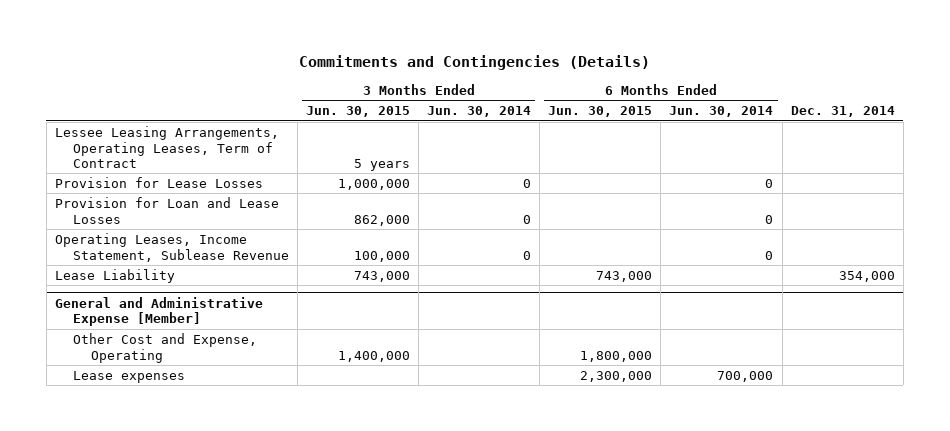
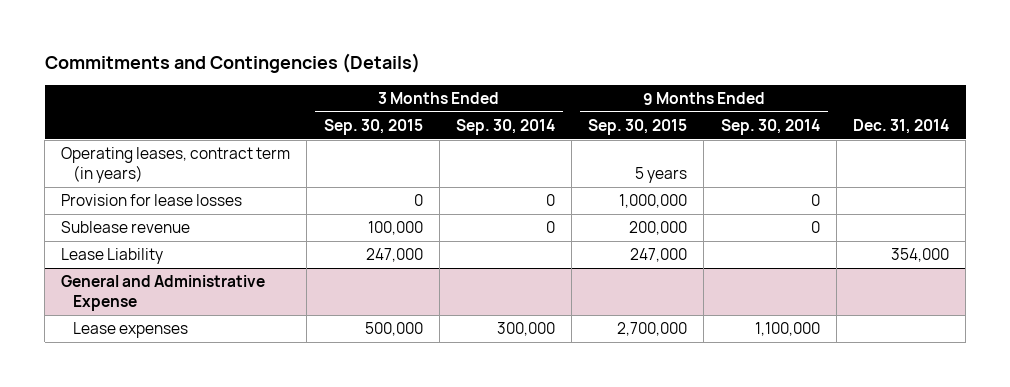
- | 3 Months Ended Jun. 30, 2015 | 3 Months Ended Jun. 30, 2014 | 6 Months Ended Jun. 30, 2015 | 6 Months Ended Jun. 30, 2014 | Dec. 31, 2014
+ | 3 Months Ended Sep. 30, 2015 | 3 Months Ended Sep. 30, 2014 | 9 Months Ended Sep. 30, 2015 | 9 Months Ended Sep. 30, 2014 | Dec. 31, 2014
- Lessee Leasing Arrangements, Operating Leases, Term of Contract | 5 years | | | |
- Provision for Lease Losses | 1,000,000 | 0 | | 0 |
- Provision for Loan and Lease Losses | 862,000 | 0 | | 0 |
- Operating Leases, Income Statement, Sublease Revenue | 100,000 | 0 | | 0 |
+ Operating leases, contract term (in years) | | | 5 years | |
+ Provision for lease losses | 0 | 0 | 1,000,000 | 0 |
+ Sublease revenue | 100,000 | 0 | 200,000 | 0 |
- General and Administrative Expense [Member]
- Other Cost and Expense, Operating | 1,400,000 | | 1,800,000 | |
+ General and Administrative Expense

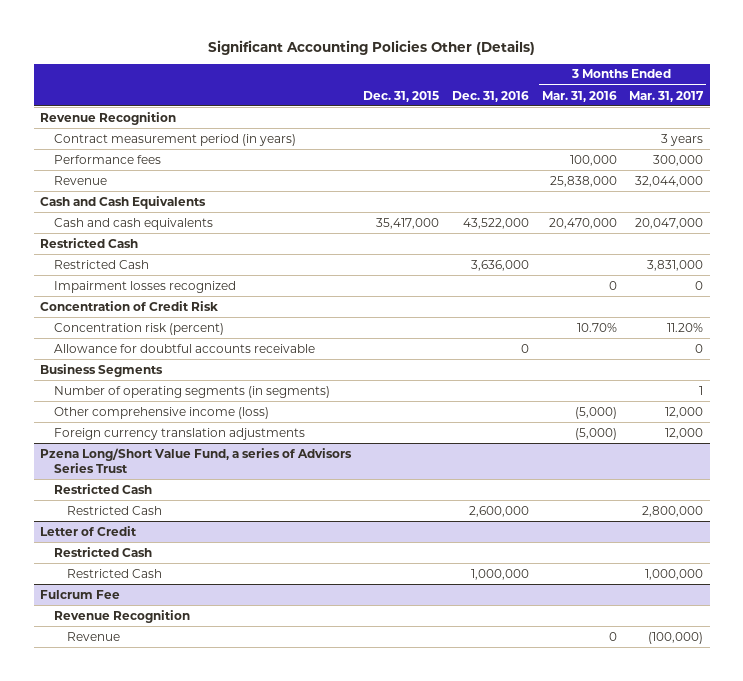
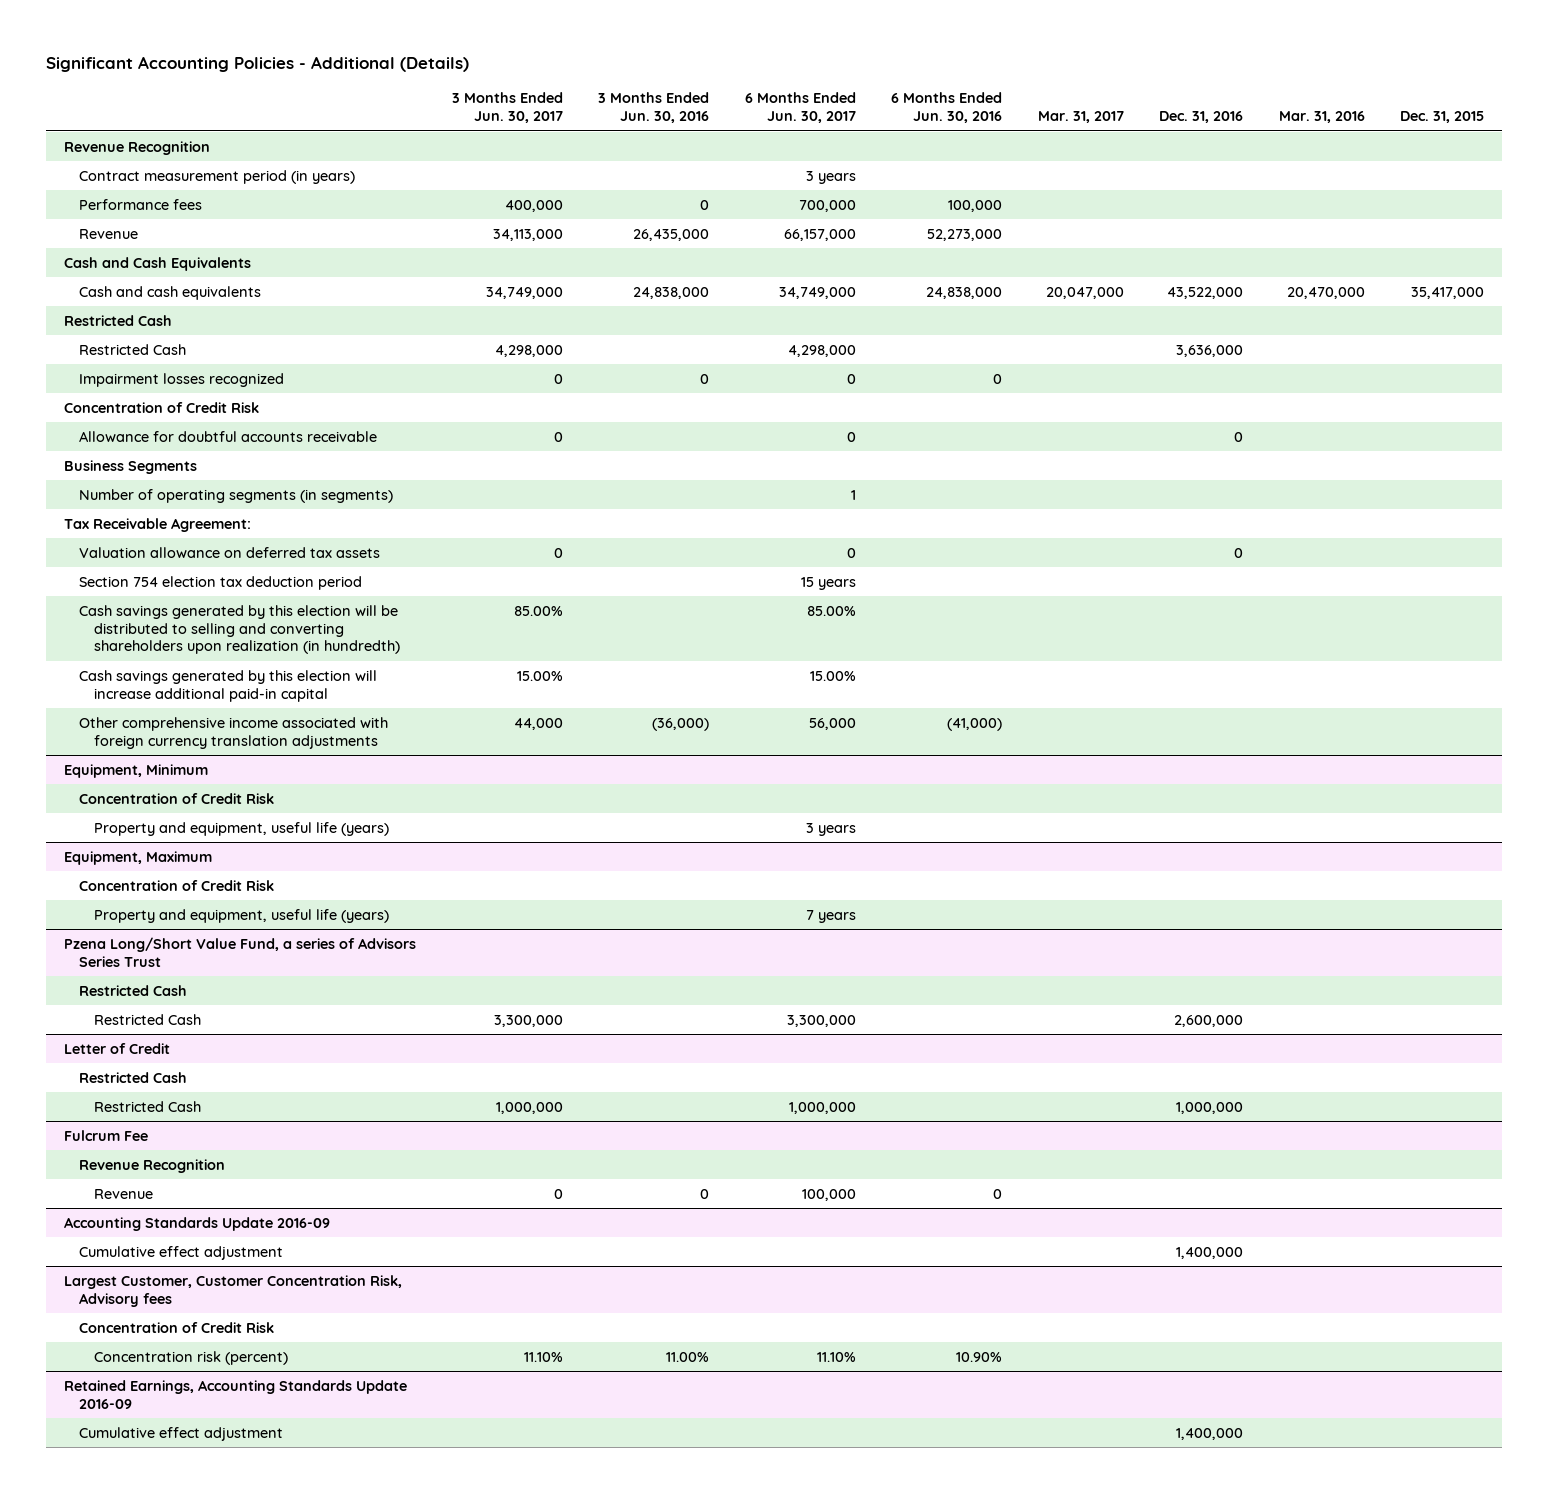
- Significant Accounting Policies Other (Details)
+ Significant Accounting Policies - Additional (Details)
- | Dec. 31, 2015 | Dec. 31, 2016 | 3 Months Ended Mar. 31, 2016 | 3 Months Ended Mar. 31, 2017
+ | 3 Months Ended Jun. 30, 2017 | 3 Months Ended Jun. 30, 2016 | 6 Months Ended Jun. 30, 2017 | 6 Months Ended Jun. 30, 2016 | Mar. 31, 2017 | Dec. 31, 2016 | Mar. 31, 2016 | Dec. 31, 2015
- Concentration risk (percent) | | | 10.70% | 11.20%
- Other comprehensive income (loss) | | | (5,000) | 12,000
- Foreign currency translation adjustments | | | (5,000) | 12,000
+ Tax Receivable Agreement:
+ Valuation allowance on deferred tax assets | 0 | | 0 | | | 0 | |
+ Section 754 election tax deduction period | | | 15 years | | | | |
+ Cash savings generated by this election will be distributed to selling and converting shareholders upon realization (in hundredth) | 85.00% | | 85.00% | | | | |
+ Cash savings generated by this election will increase additional paid-in capital | 15.00% | | 15.00% | | | | |
+ Other comprehensive income associated with foreign currency translation adjustments | 44,000 | (36,000) | 56,000 | (41,000) | | | |
+ Equipment, Minimum
+ Concentration of Credit Risk
+ Property and equipment, useful life (years) | | | 3 years | | | | |
+ Equipment, Maximum
+ Concentration of Credit Risk
+ Property and equipment, useful life (years) | | | 7 years | | | | |
+ Accounting Standards Update 2016-09
+ Cumulative effect adjustment | | | | | | 1,400,000 | |
+ Largest Customer, Customer Concentration Risk, Advisory fees
+ Concentration of Credit Risk
+ Concentration risk (percent) | 11.10% | 11.00% | 11.10% | 10.90% | | | |
+ Retained Earnings, Accounting Standards Update 2016-09
+ Cumulative effect adjustment | | | | | | 1,400,000 | |

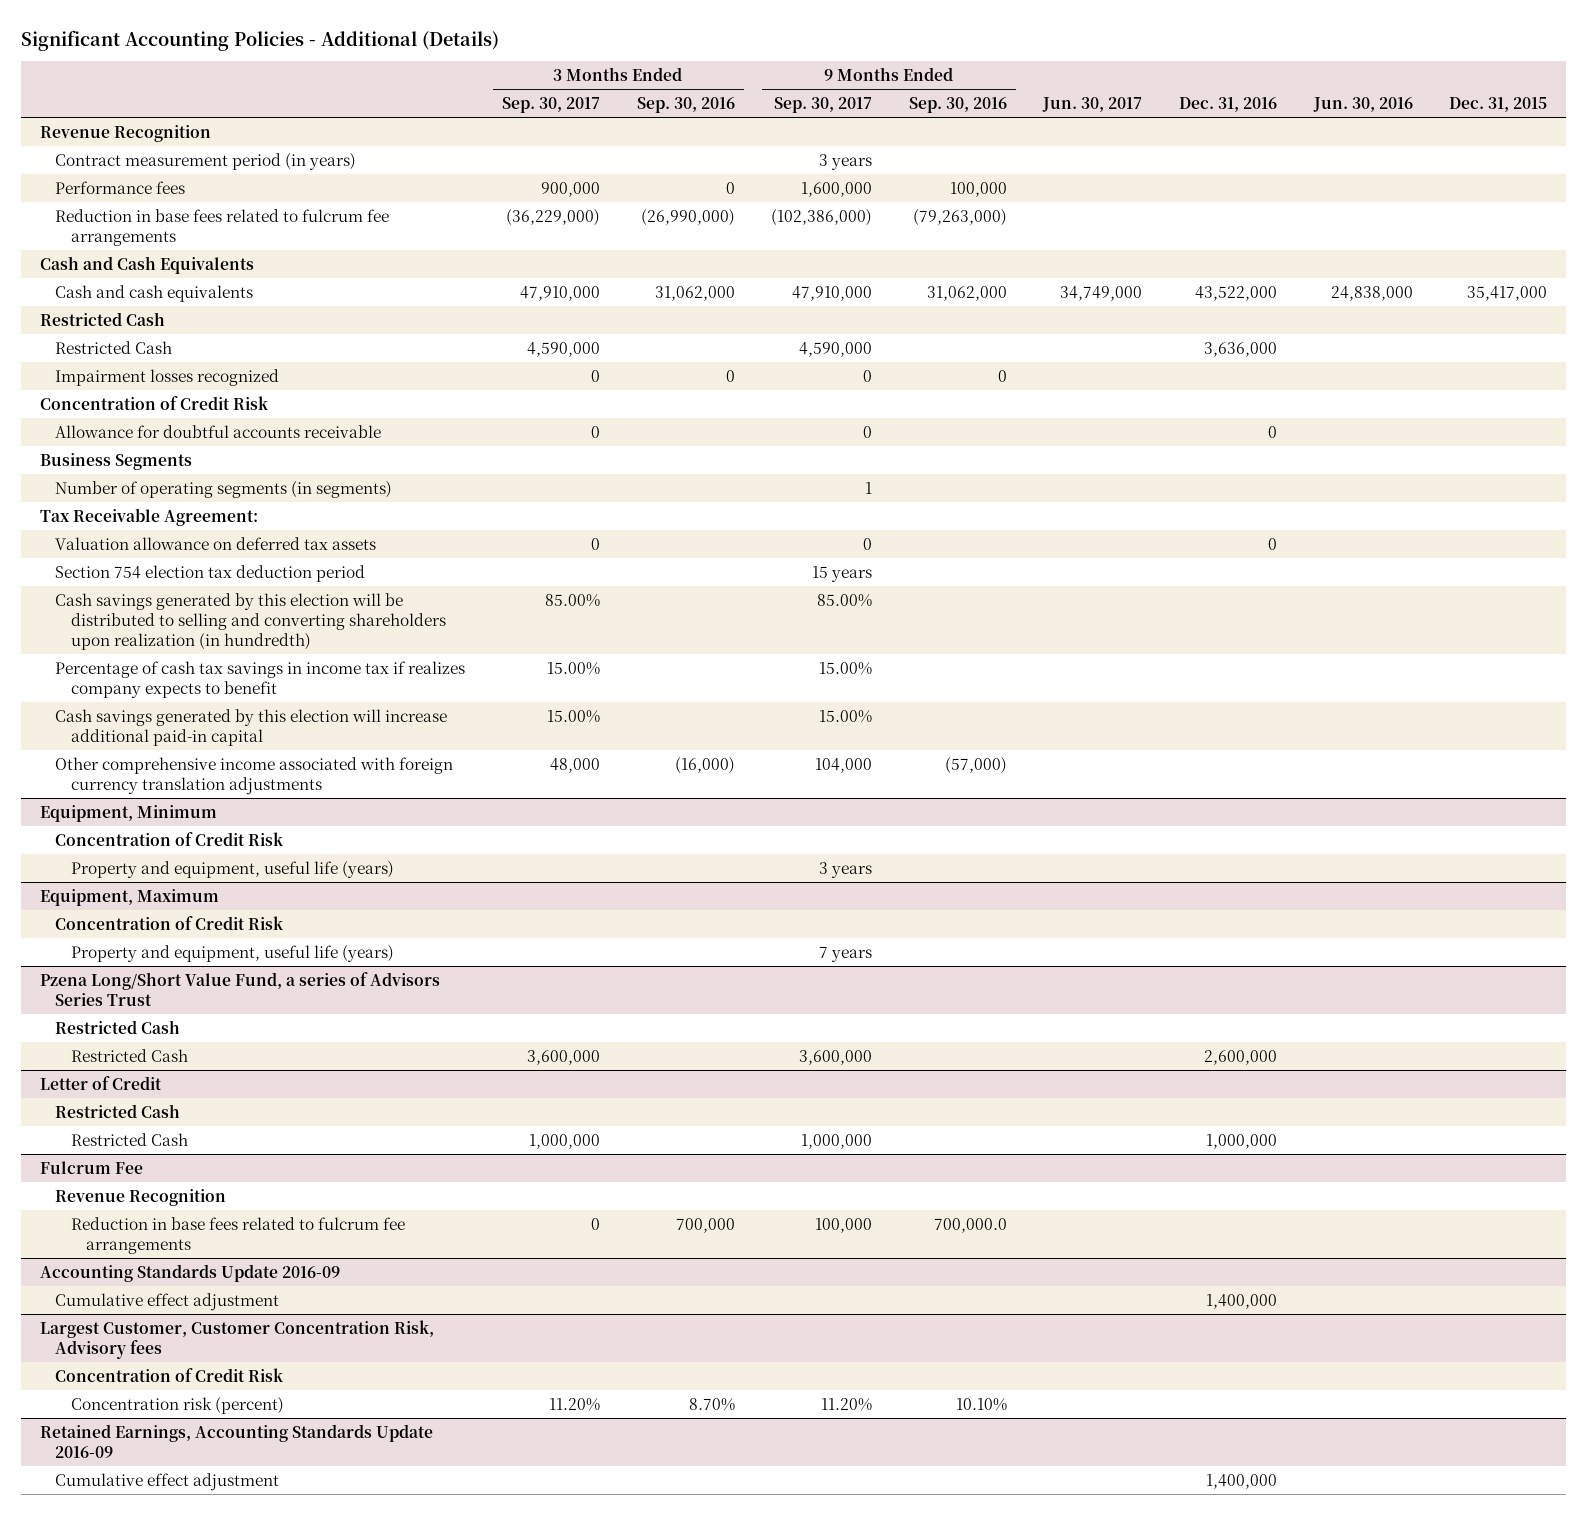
- | 3 Months Ended Jun. 30, 2017 | 3 Months Ended Jun. 30, 2016 | 6 Months Ended Jun. 30, 2017 | 6 Months Ended Jun. 30, 2016 | Mar. 31, 2017 | Dec. 31, 2016 | Mar. 31, 2016 | Dec. 31, 2015
+ | 3 Months Ended Sep. 30, 2017 | 3 Months Ended Sep. 30, 2016 | 9 Months Ended Sep. 30, 2017 | 9 Months Ended Sep. 30, 2016 | Jun. 30, 2017 | Dec. 31, 2016 | Jun. 30, 2016 | Dec. 31, 2015
- Revenue | 34,113,000 | 26,435,000 | 66,157,000 | 52,273,000 | | | |
+ Reduction in base fees related to fulcrum fee arrangements | (36,229,000) | (26,990,000) | (102,386,000) | (79,263,000) | | | |
+ Percentage of cash tax savings in income tax if realizes company expects to benefit | 15.00% | | 15.00% | | | | |
@ Fulcrum Fee
- Revenue | 0 | 0 | 100,000 | 0 | | | |
+ Reduction in base fees related to fulcrum fee arrangements | 0 | 700,000 | 100,000 | 700,000.0 | | | |

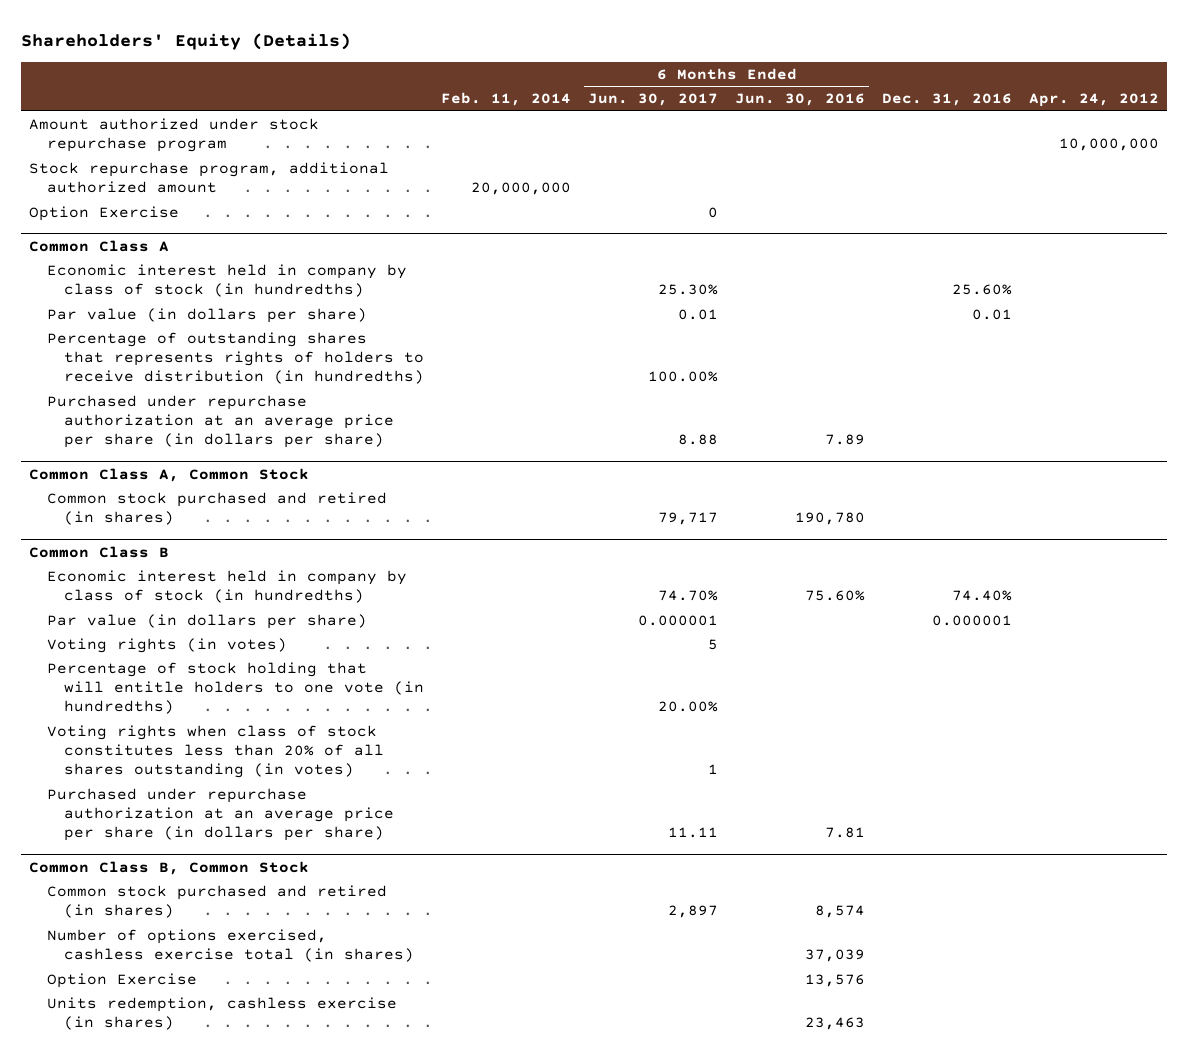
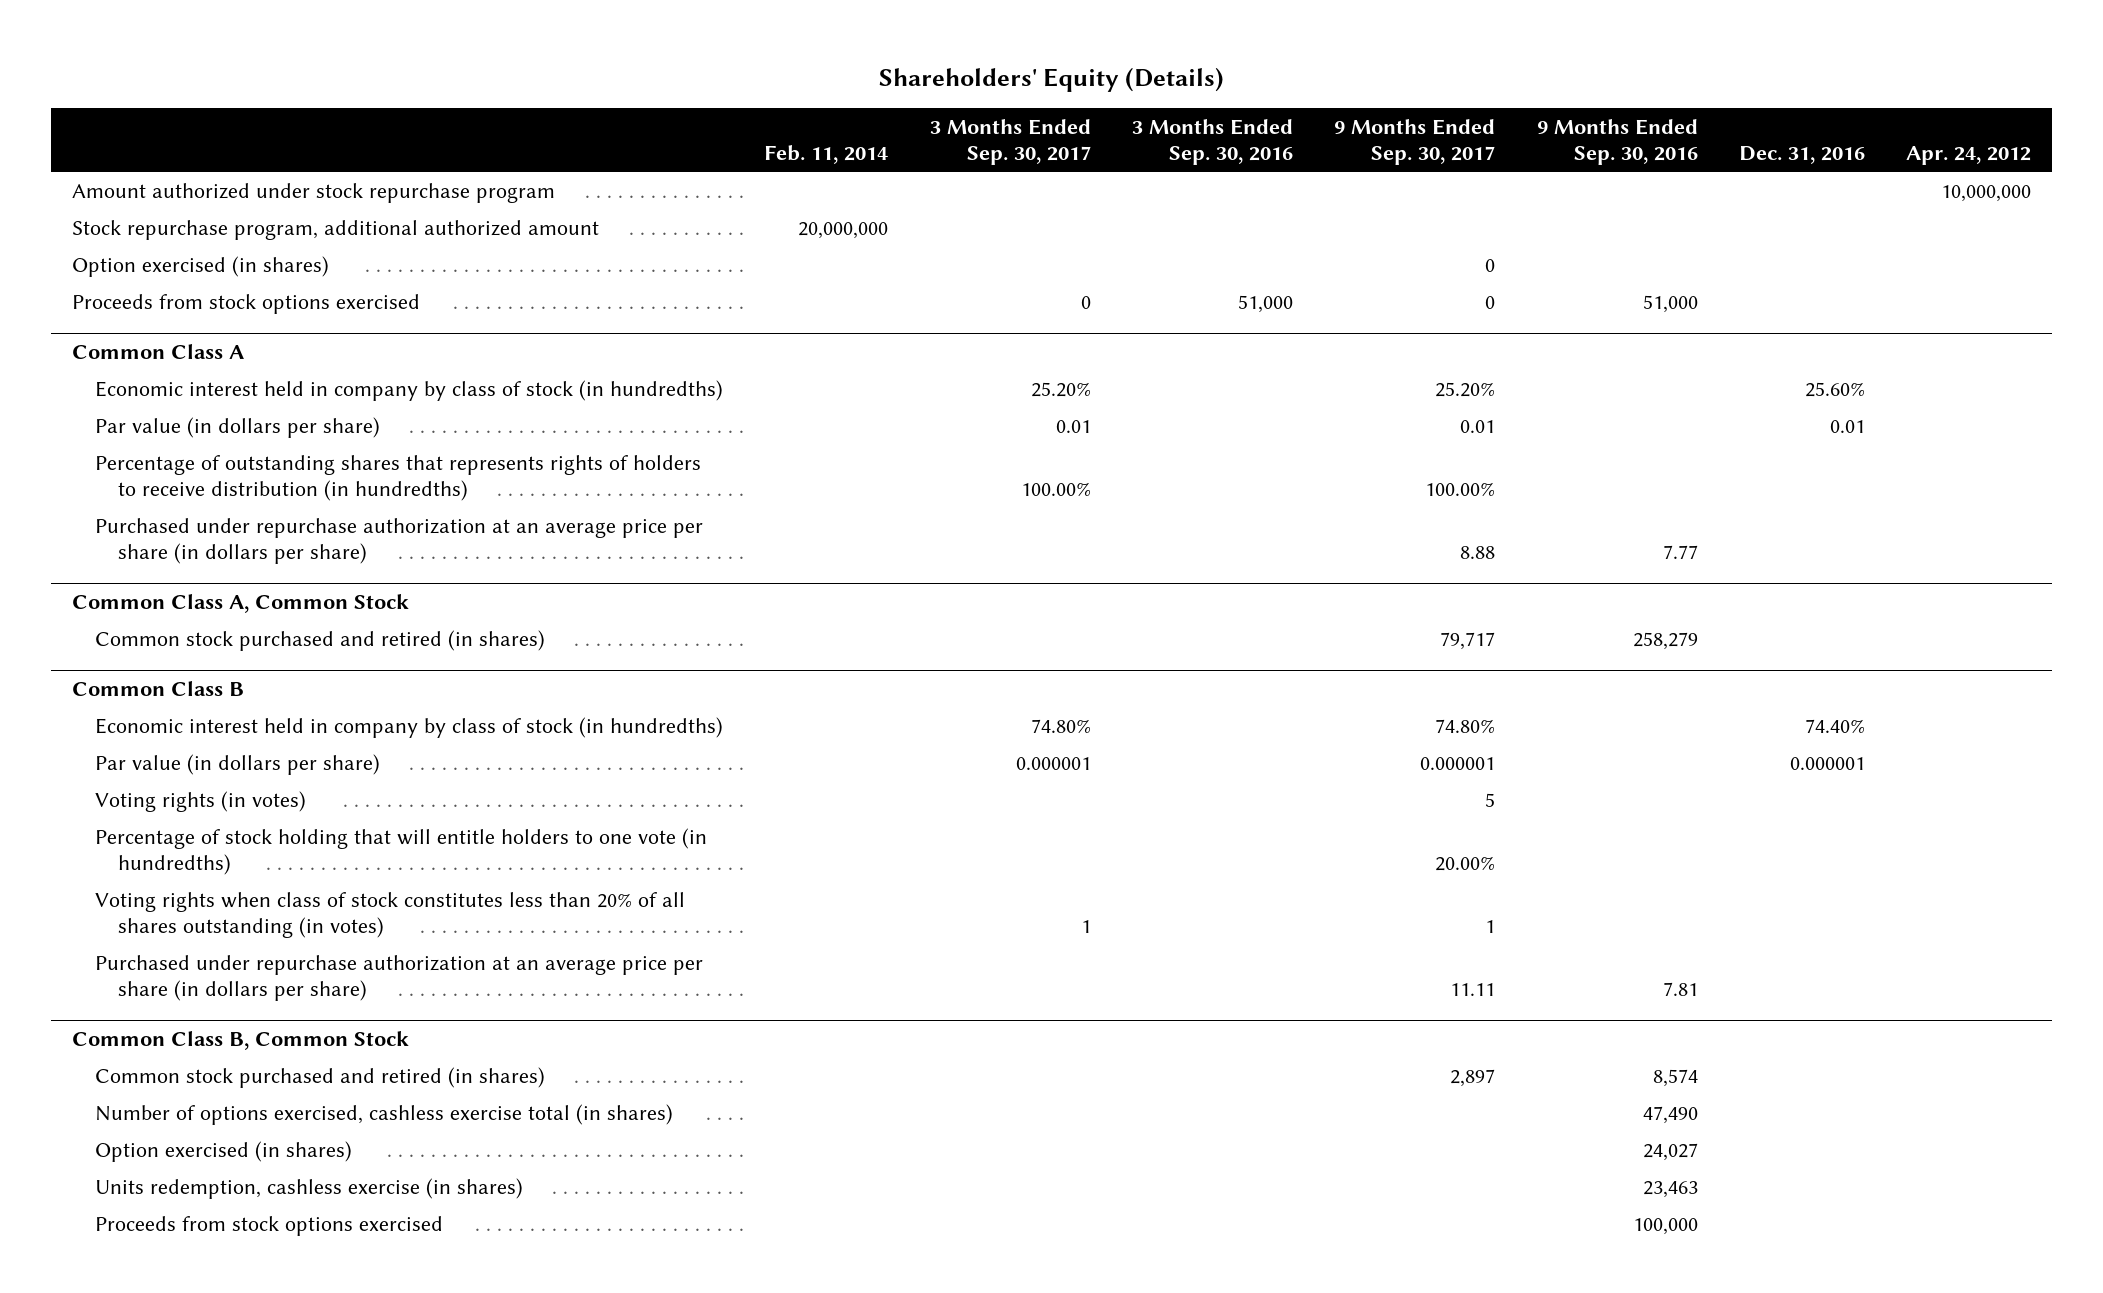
- | Feb. 11, 2014 | 6 Months Ended Jun. 30, 2017 | 6 Months Ended Jun. 30, 2016 | Dec. 31, 2016 | Apr. 24, 2012
+ | Feb. 11, 2014 | 3 Months Ended Sep. 30, 2017 | 3 Months Ended Sep. 30, 2016 | 9 Months Ended Sep. 30, 2017 | 9 Months Ended Sep. 30, 2016 | Dec. 31, 2016 | Apr. 24, 2012
- Option Exercise | | 0 | | |
+ Option exercised (in shares) | | | | 0 | | |
+ Proceeds from stock options exercised | | 0 | 51,000 | 0 | 51,000 | |
@ Common Class B, Common Stock
- Option Exercise | | | 13,576 | |
+ Option exercised (in shares) | | | | | 24,027 | |
+ Proceeds from stock options exercised | | | | | 100,000 | |

